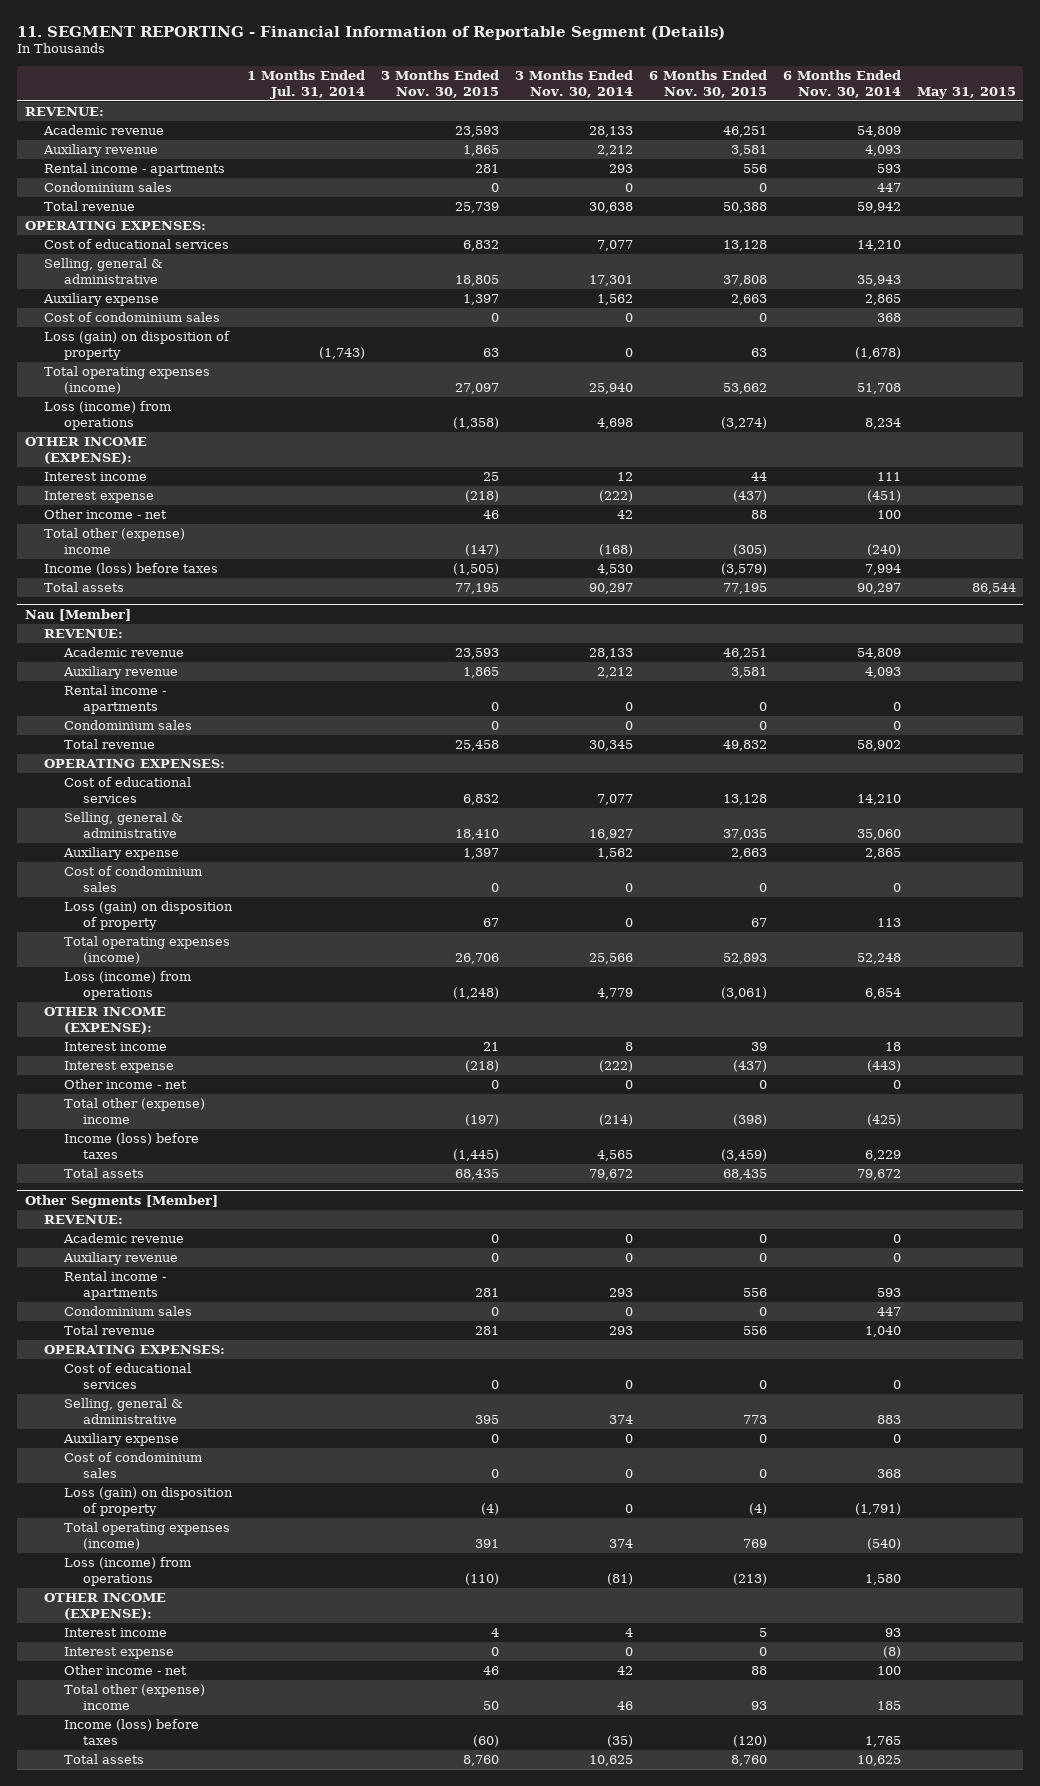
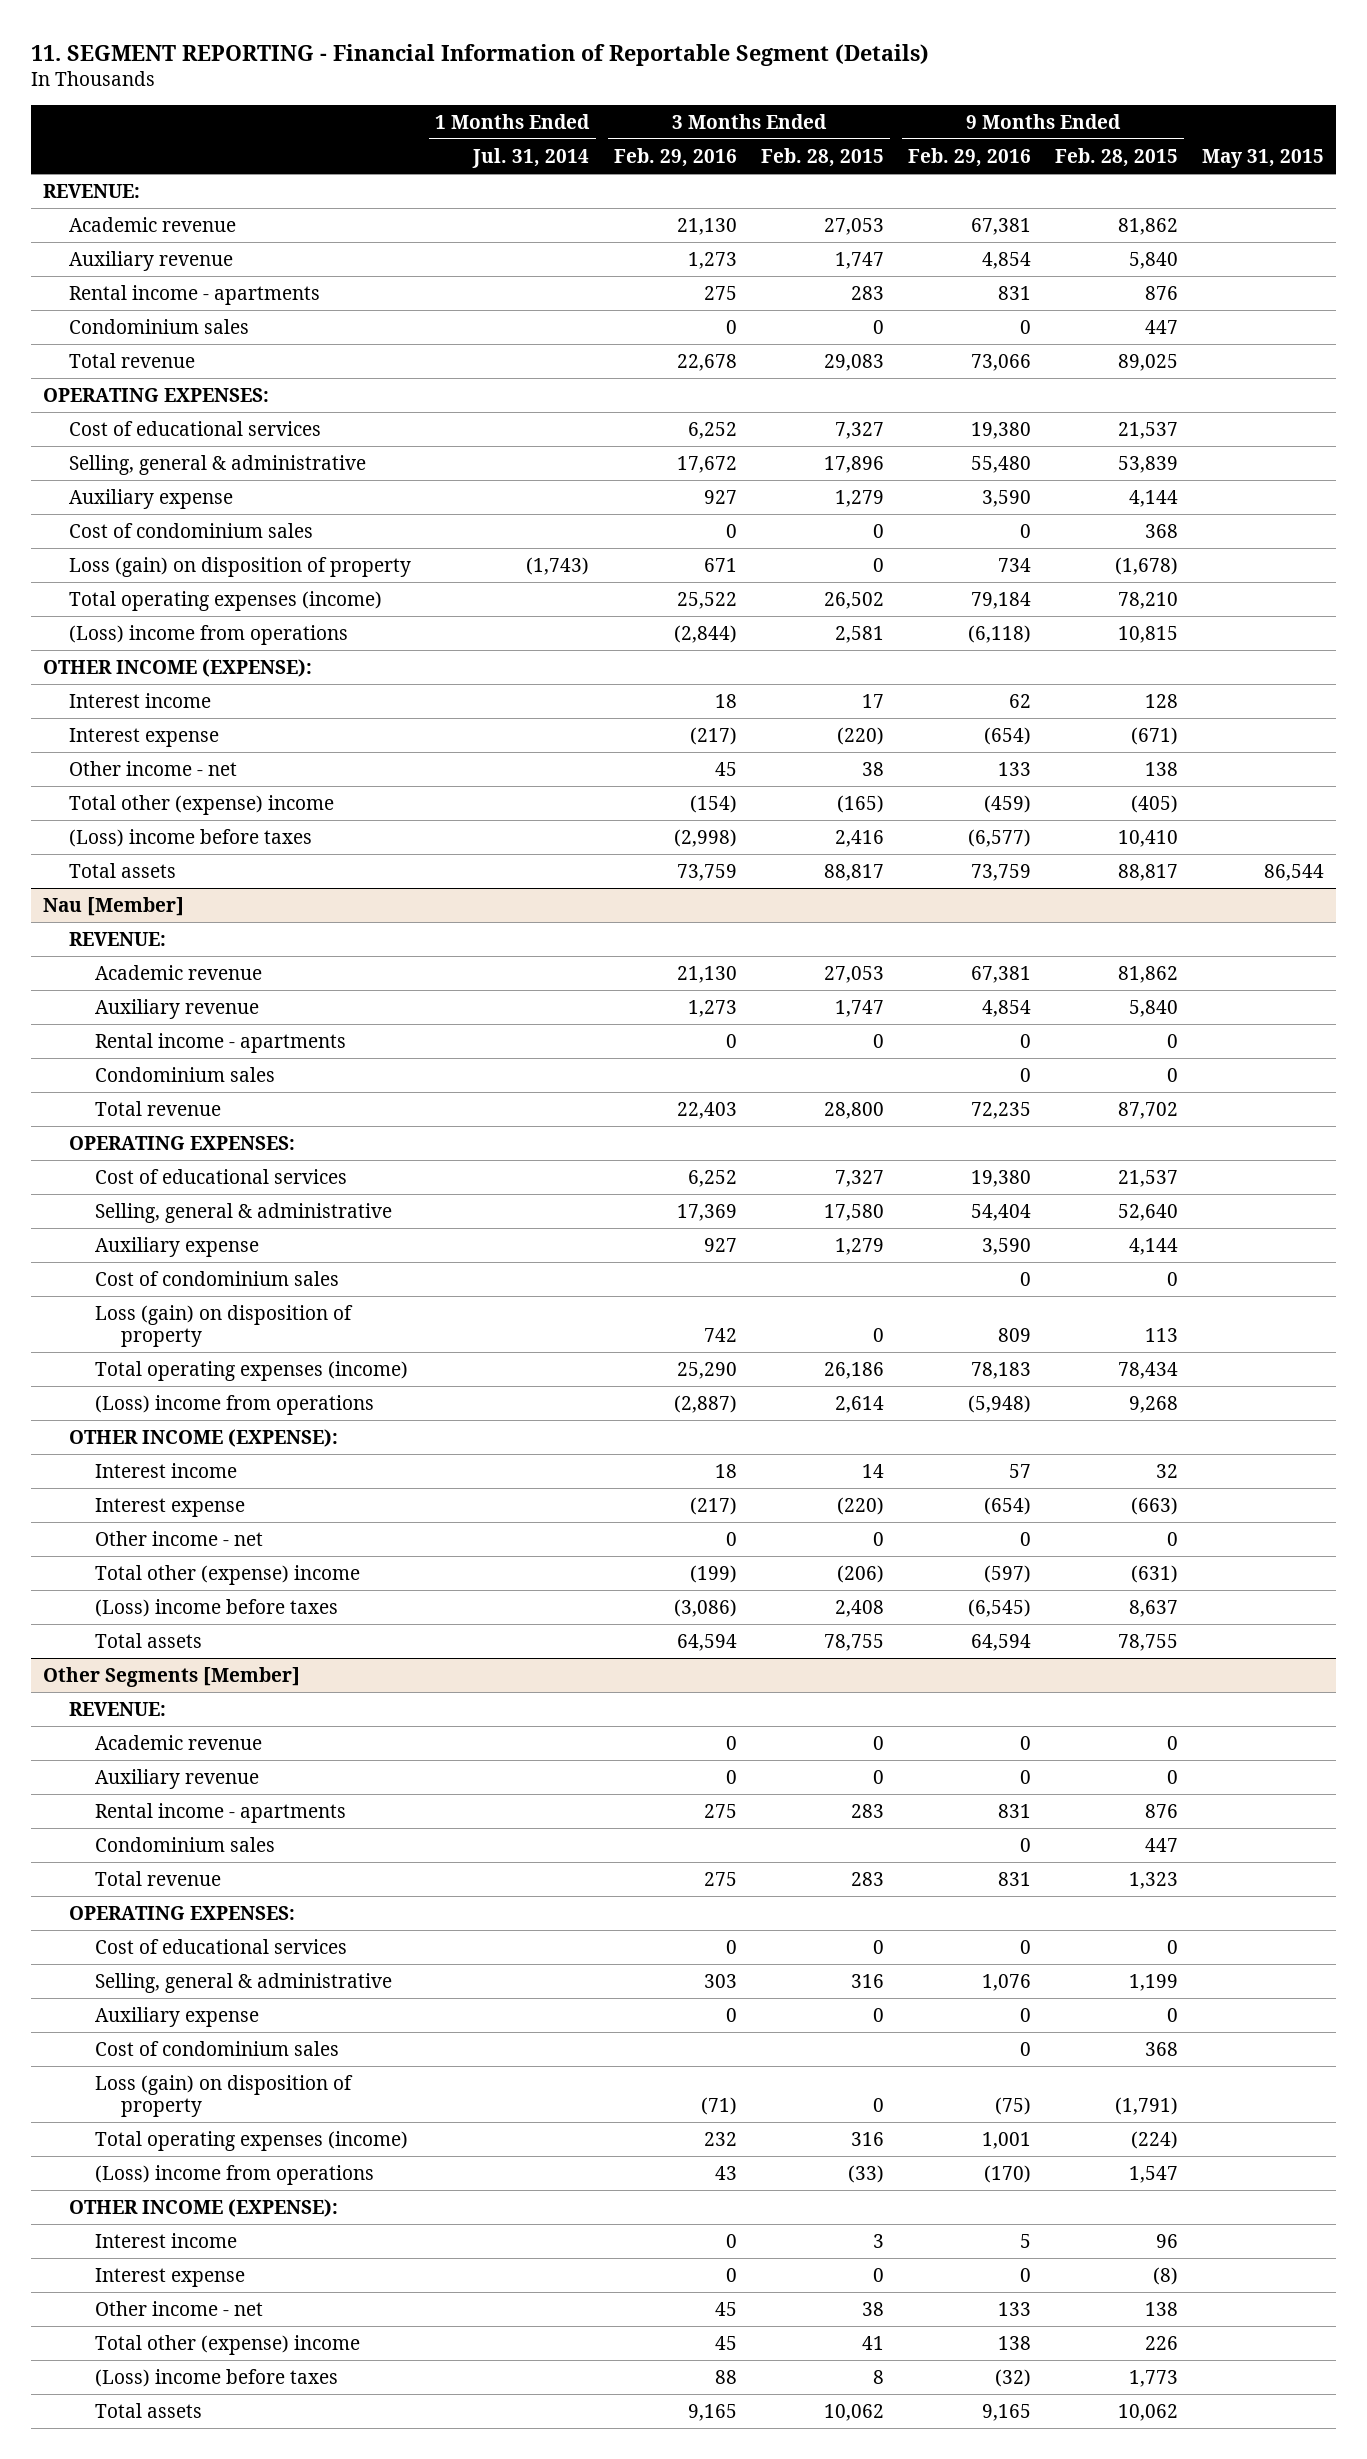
- | 1 Months Ended Jul. 31, 2014 | 3 Months Ended Nov. 30, 2015 | 3 Months Ended Nov. 30, 2014 | 6 Months Ended Nov. 30, 2015 | 6 Months Ended Nov. 30, 2014 | May 31, 2015
+ | 1 Months Ended Jul. 31, 2014 | 3 Months Ended Feb. 29, 2016 | 3 Months Ended Feb. 28, 2015 | 9 Months Ended Feb. 29, 2016 | 9 Months Ended Feb. 28, 2015 | May 31, 2015
- Loss (income) from operations | | (1,358) | 4,698 | (3,274) | 8,234 |
+ (Loss) income from operations | | (2,844) | 2,581 | (6,118) | 10,815 |
- Income (loss) before taxes | | (1,505) | 4,530 | (3,579) | 7,994 |
+ (Loss) income before taxes | | (2,998) | 2,416 | (6,577) | 10,410 |
@ Nau [Member]
- Loss (income) from operations | | (1,248) | 4,779 | (3,061) | 6,654 |
+ (Loss) income from operations | | (2,887) | 2,614 | (5,948) | 9,268 |
- Income (loss) before taxes | | (1,445) | 4,565 | (3,459) | 6,229 |
+ (Loss) income before taxes | | (3,086) | 2,408 | (6,545) | 8,637 |
@ Other Segments [Member]
- Loss (income) from operations | | (110) | (81) | (213) | 1,580 |
+ (Loss) income from operations | | 43 | (33) | (170) | 1,547 |
- Income (loss) before taxes | | (60) | (35) | (120) | 1,765 |
+ (Loss) income before taxes | | 88 | 8 | (32) | 1,773 |

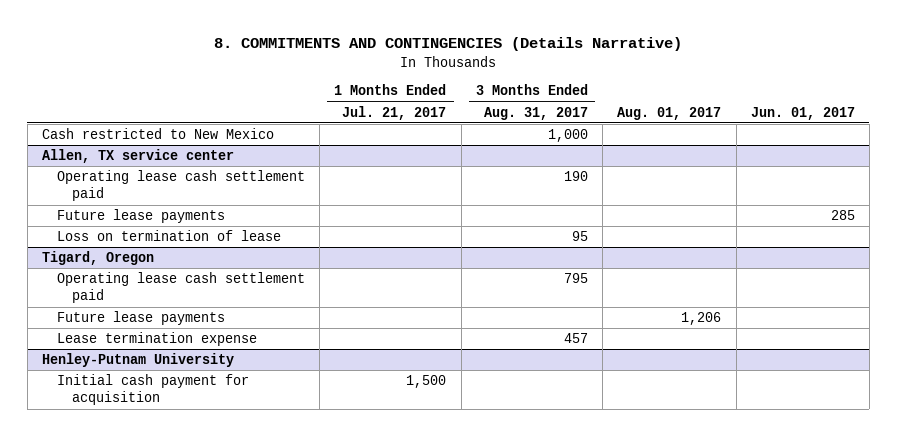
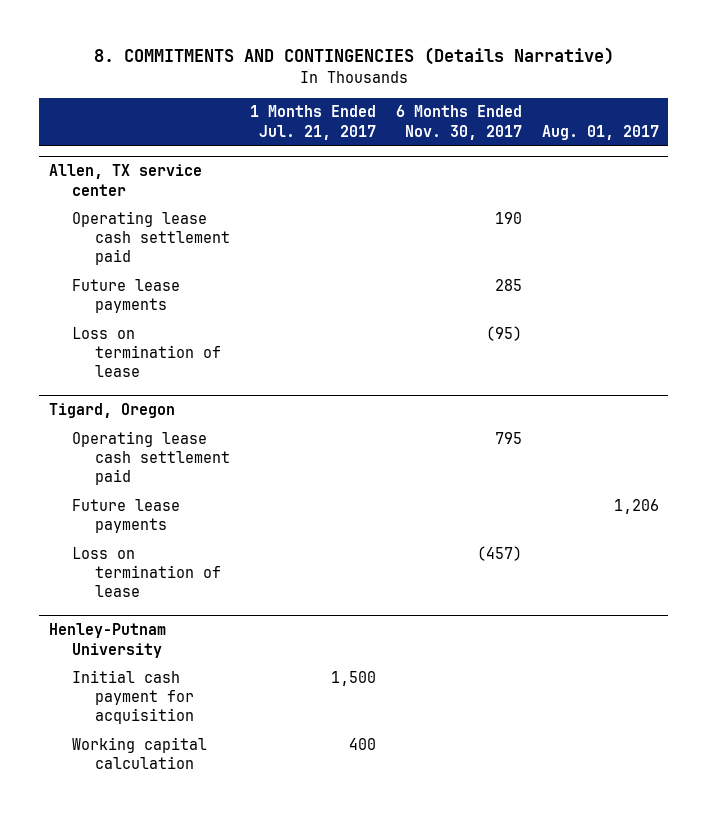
- | 1 Months Ended Jul. 21, 2017 | 3 Months Ended Aug. 31, 2017 | Aug. 01, 2017 | Jun. 01, 2017
+ | 1 Months Ended Jul. 21, 2017 | 6 Months Ended Nov. 30, 2017 | Aug. 01, 2017
- Cash restricted to New Mexico | | 1,000 | |
@ Tigard, Oregon
- Lease termination expense | | 457 | |
+ Loss on termination of lease | | (457) |
@ Henley-Putnam University
+ Working capital calculation | 400 | |

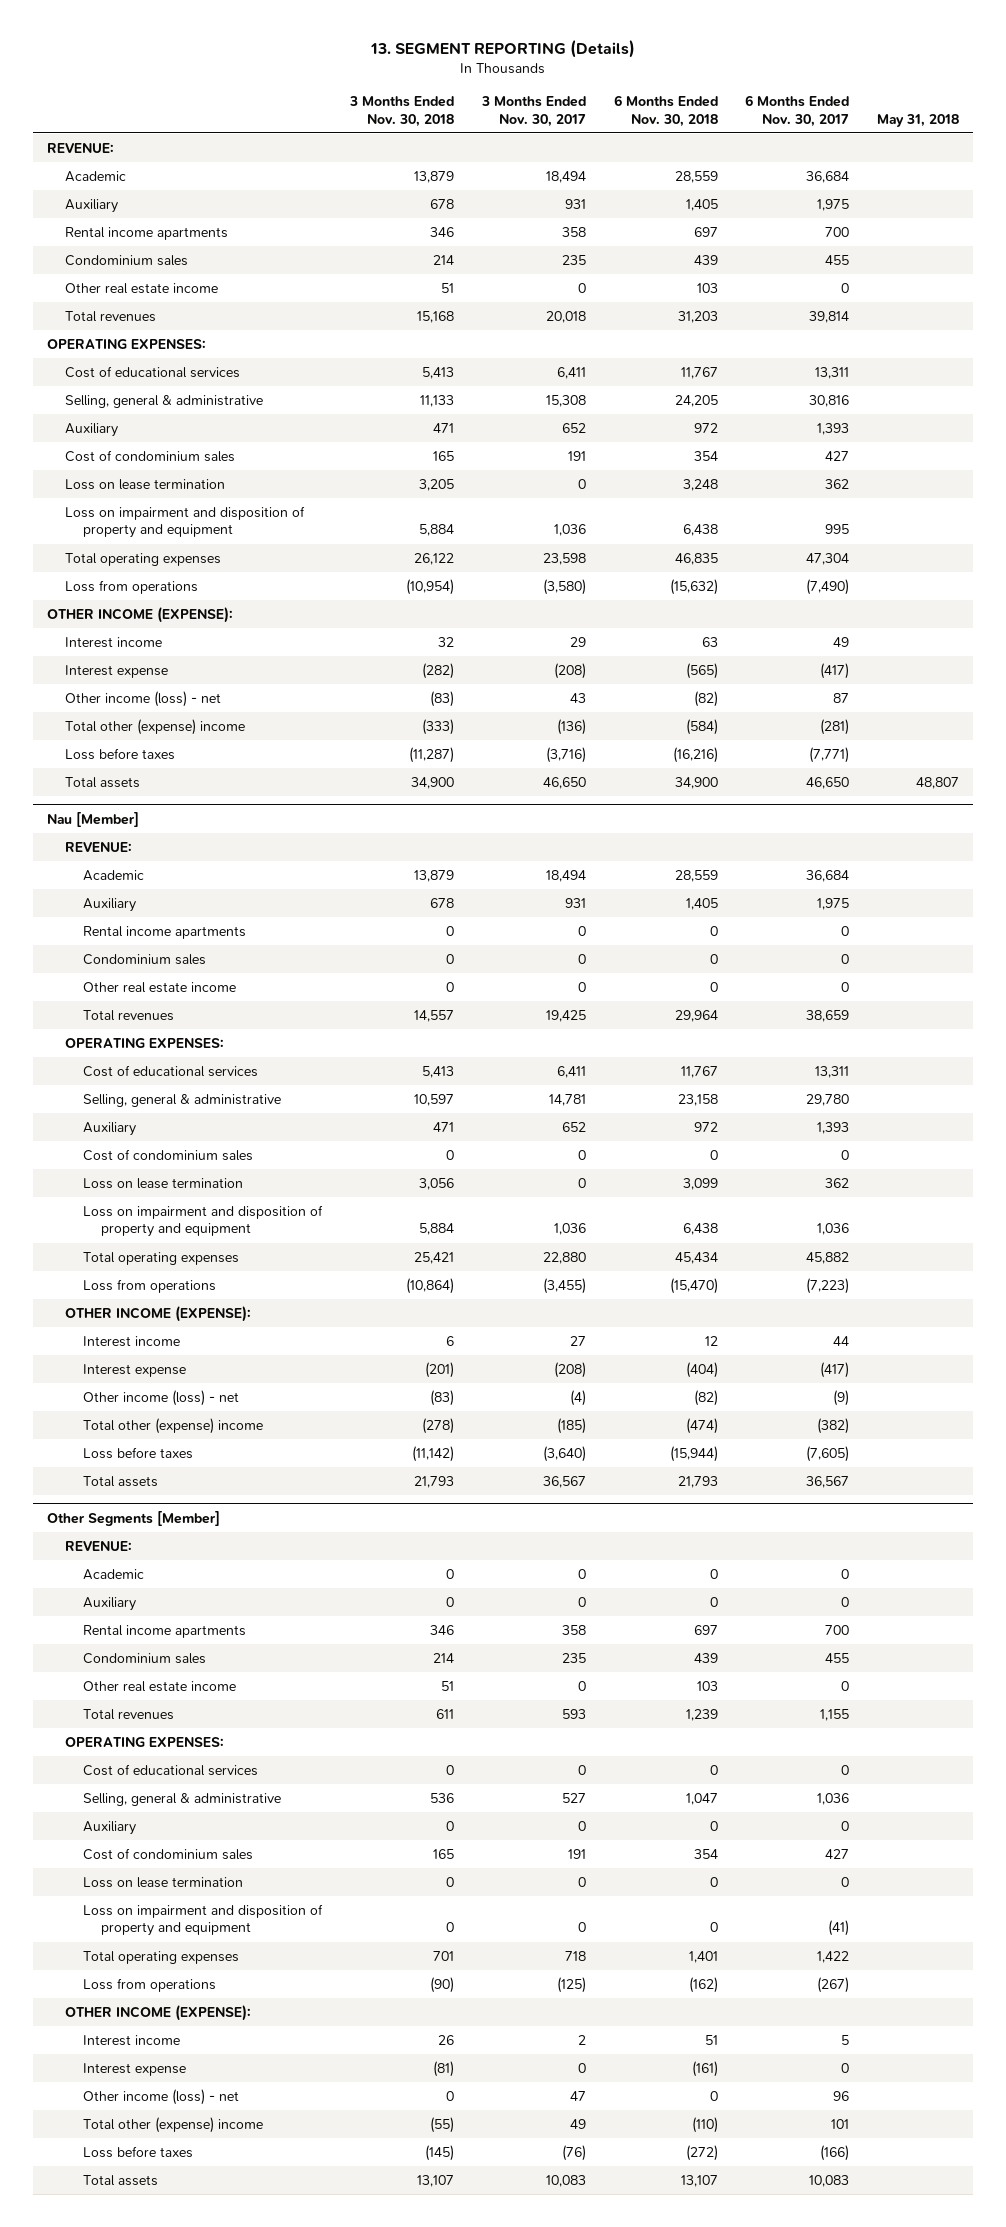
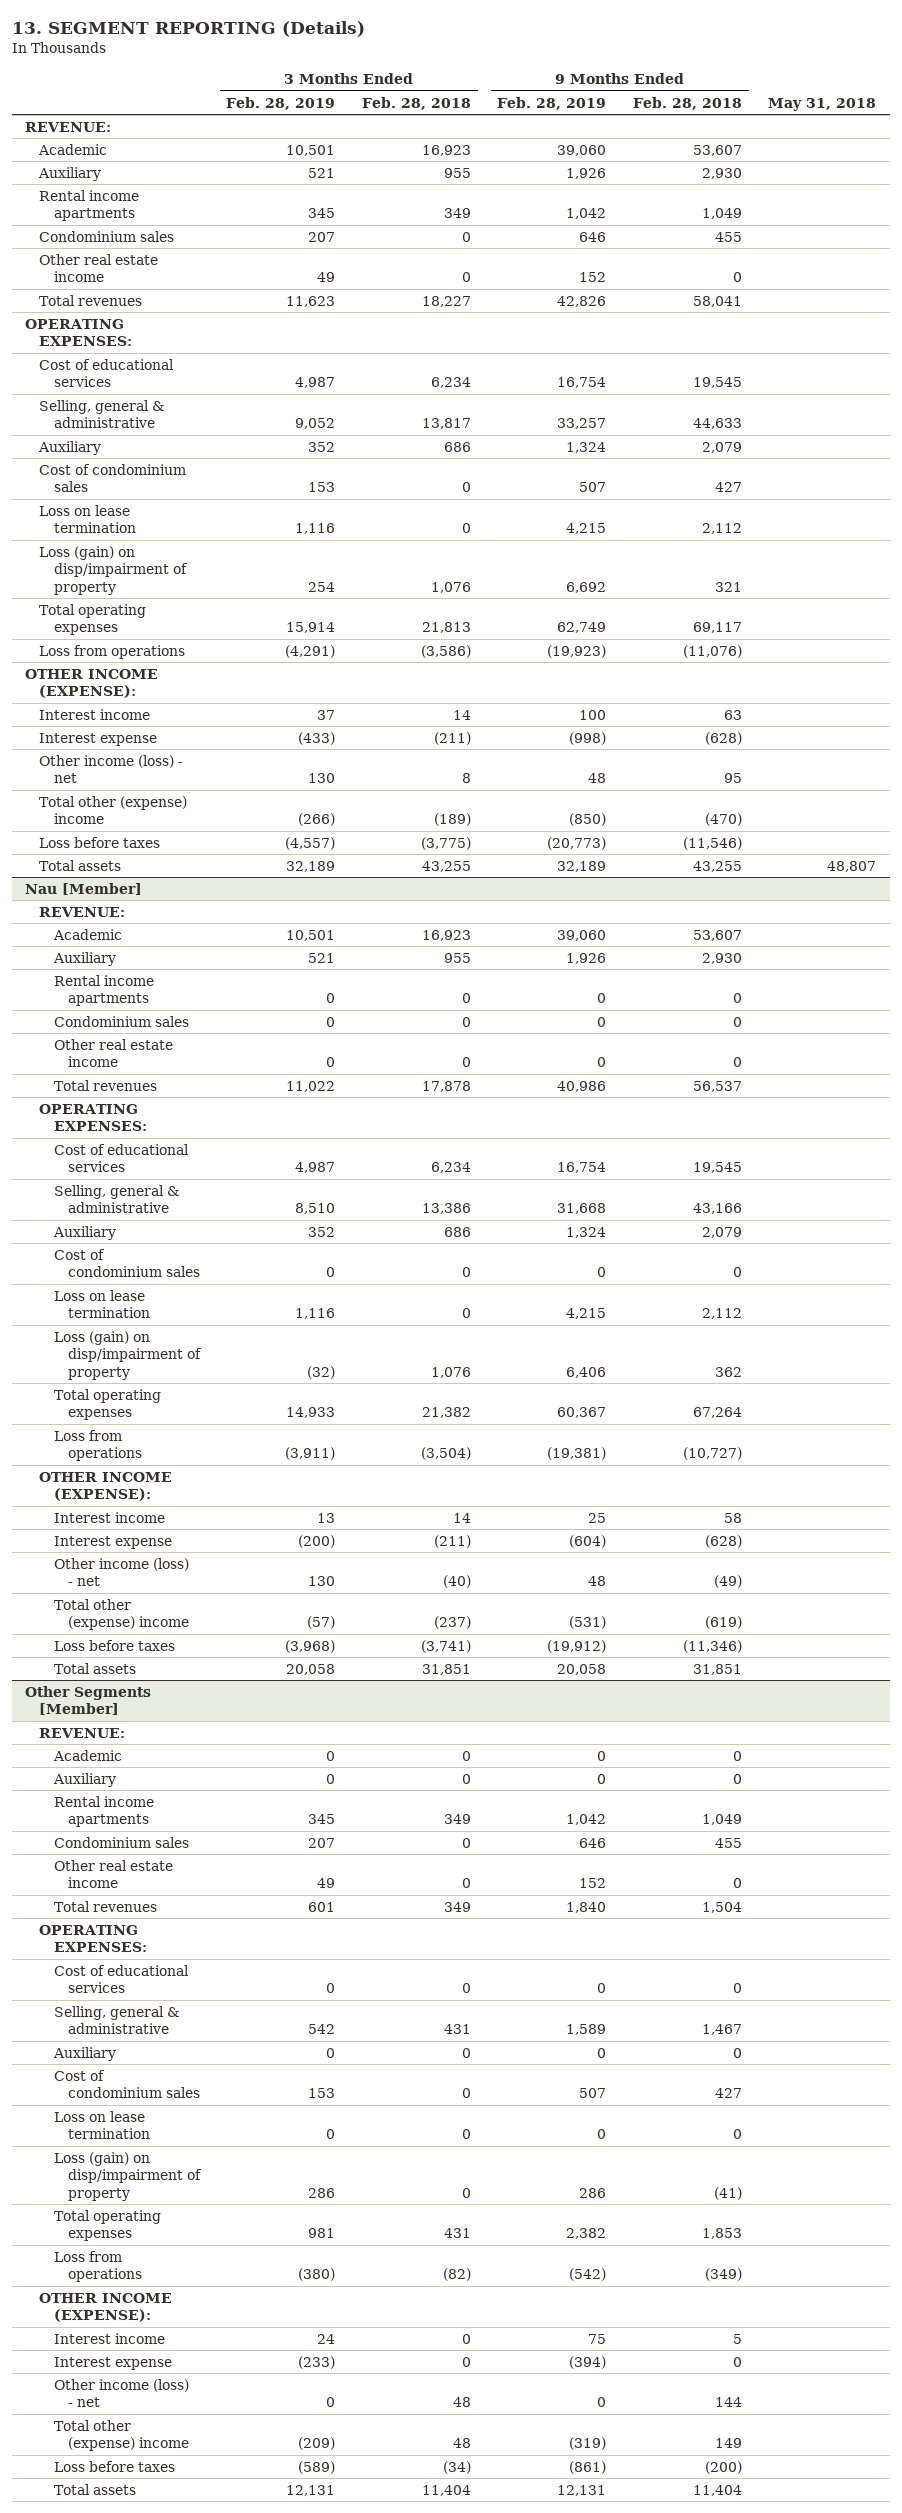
- | 3 Months Ended Nov. 30, 2018 | 3 Months Ended Nov. 30, 2017 | 6 Months Ended Nov. 30, 2018 | 6 Months Ended Nov. 30, 2017 | May 31, 2018
+ | 3 Months Ended Feb. 28, 2019 | 3 Months Ended Feb. 28, 2018 | 9 Months Ended Feb. 28, 2019 | 9 Months Ended Feb. 28, 2018 | May 31, 2018
- Loss on impairment and disposition of property and equipment | 5,884 | 1,036 | 6,438 | 995 |
+ Loss (gain) on disp/impairment of property | 254 | 1,076 | 6,692 | 321 |
@ Nau [Member]
- Loss on impairment and disposition of property and equipment | 5,884 | 1,036 | 6,438 | 1,036 |
+ Loss (gain) on disp/impairment of property | (32) | 1,076 | 6,406 | 362 |
@ Other Segments [Member]
- Loss on impairment and disposition of property and equipment | 0 | 0 | 0 | (41) |
+ Loss (gain) on disp/impairment of property | 286 | 0 | 286 | (41) |

